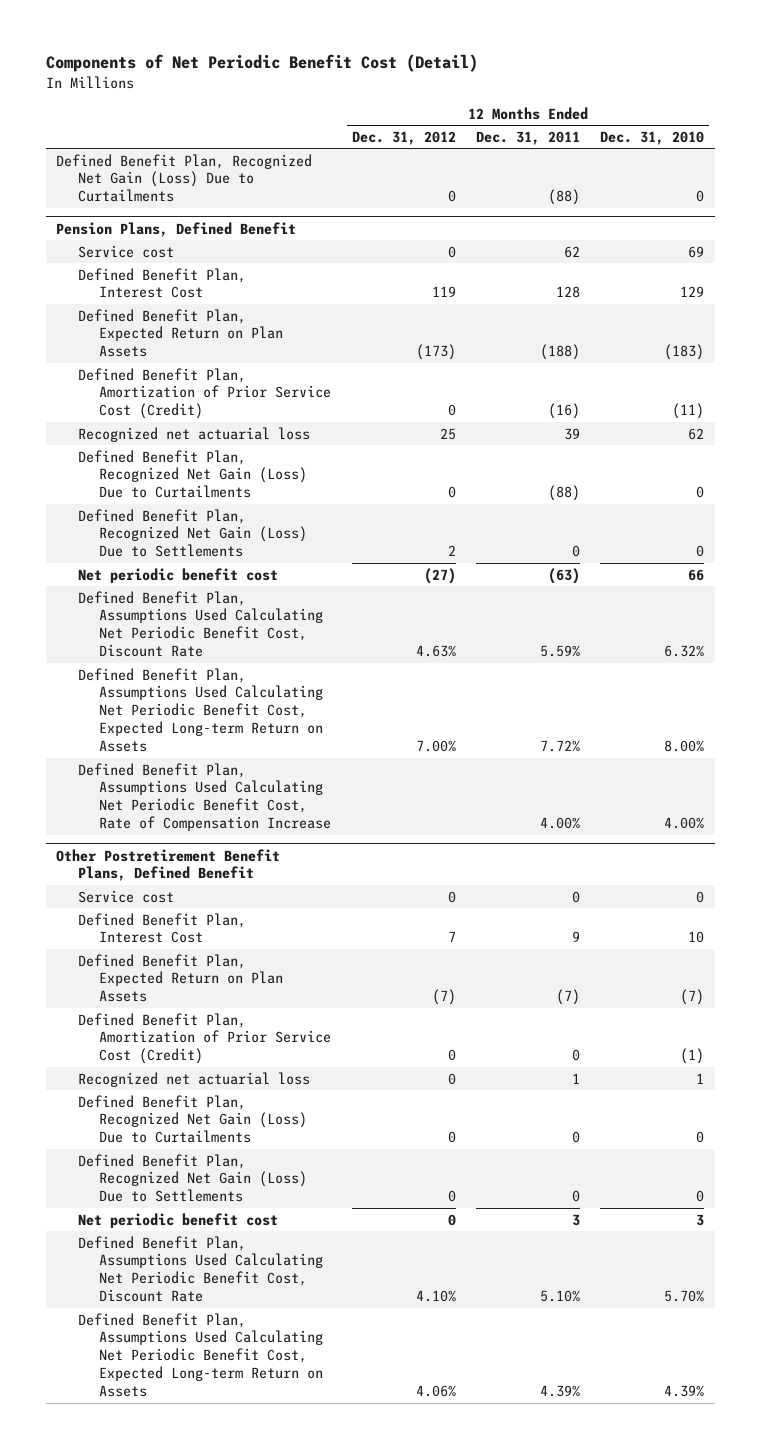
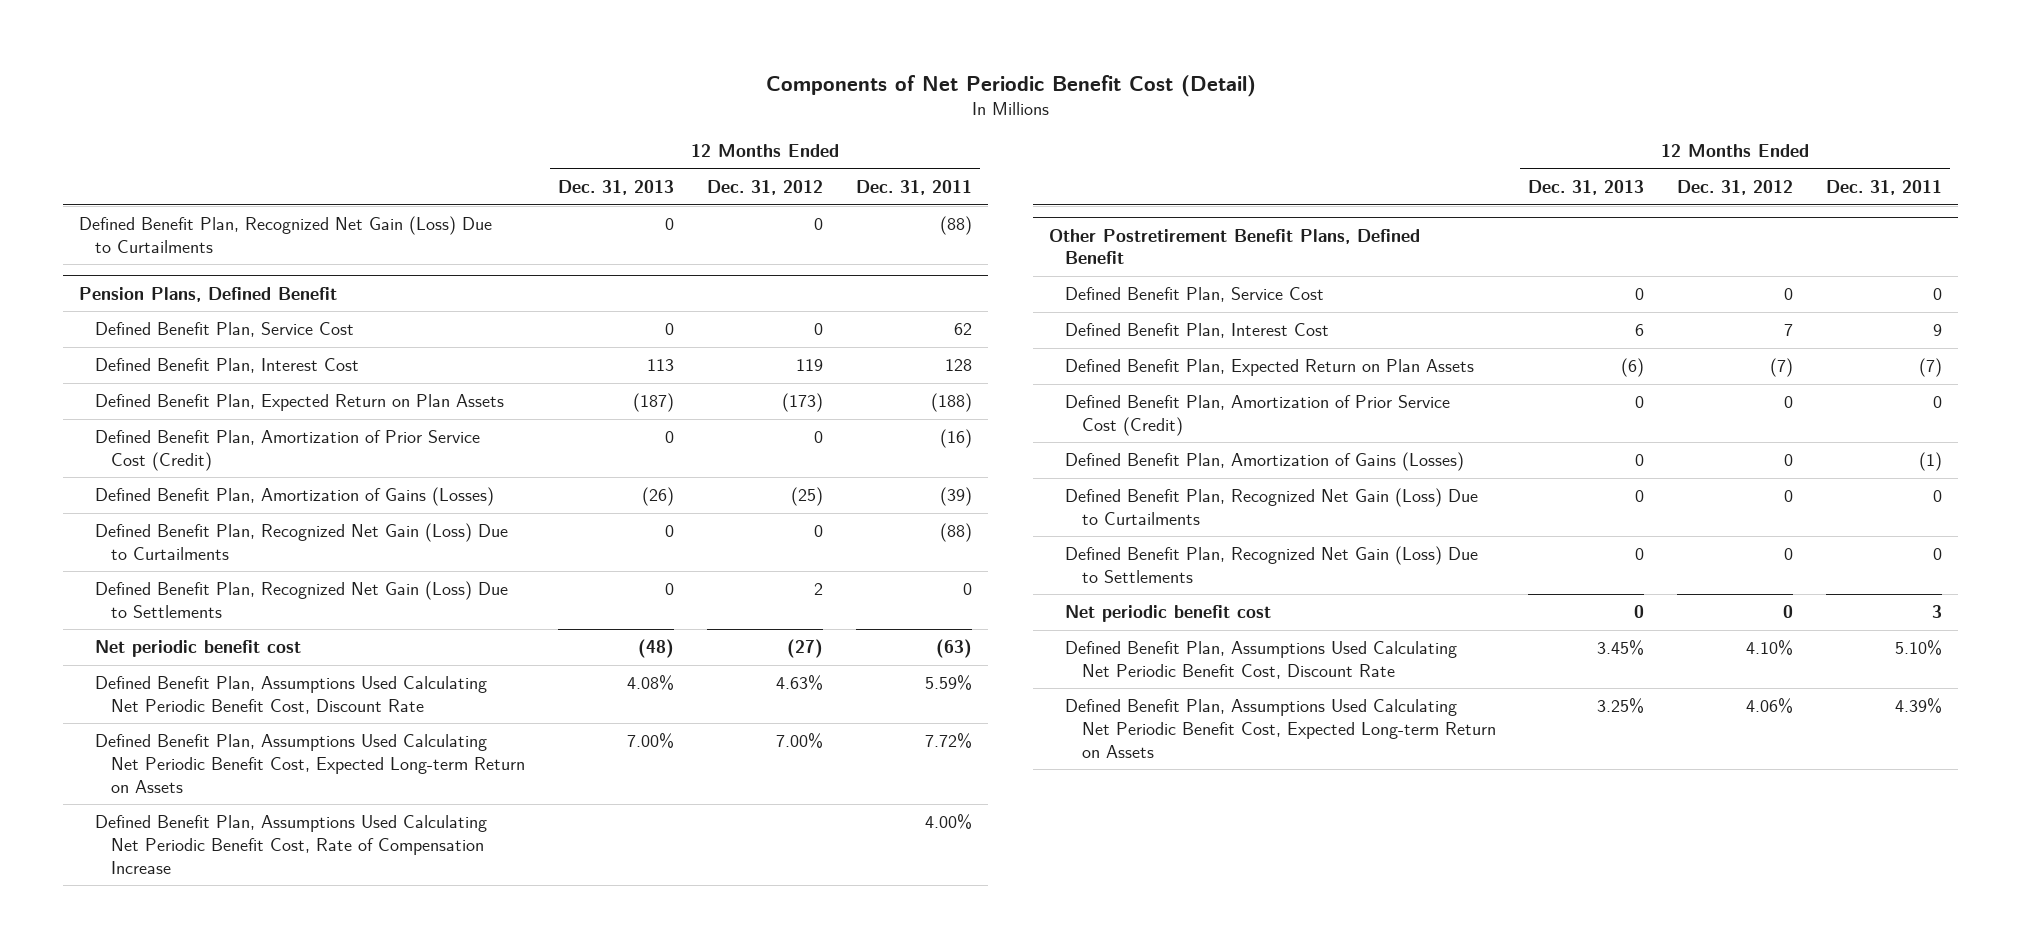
- | 12 Months Ended Dec. 31, 2012 | 12 Months Ended Dec. 31, 2011 | 12 Months Ended Dec. 31, 2010
+ | 12 Months Ended Dec. 31, 2013 | 12 Months Ended Dec. 31, 2012 | 12 Months Ended Dec. 31, 2011
@ Pension Plans, Defined Benefit
- Service cost | 0 | 62 | 69
+ Defined Benefit Plan, Service Cost | 0 | 0 | 62
- Recognized net actuarial loss | 25 | 39 | 62
+ Defined Benefit Plan, Amortization of Gains (Losses) | (26) | (25) | (39)
@ Other Postretirement Benefit Plans, Defined Benefit
- Service cost | 0 | 0 | 0
+ Defined Benefit Plan, Service Cost | 0 | 0 | 0
- Recognized net actuarial loss | 0 | 1 | 1
+ Defined Benefit Plan, Amortization of Gains (Losses) | 0 | 0 | (1)

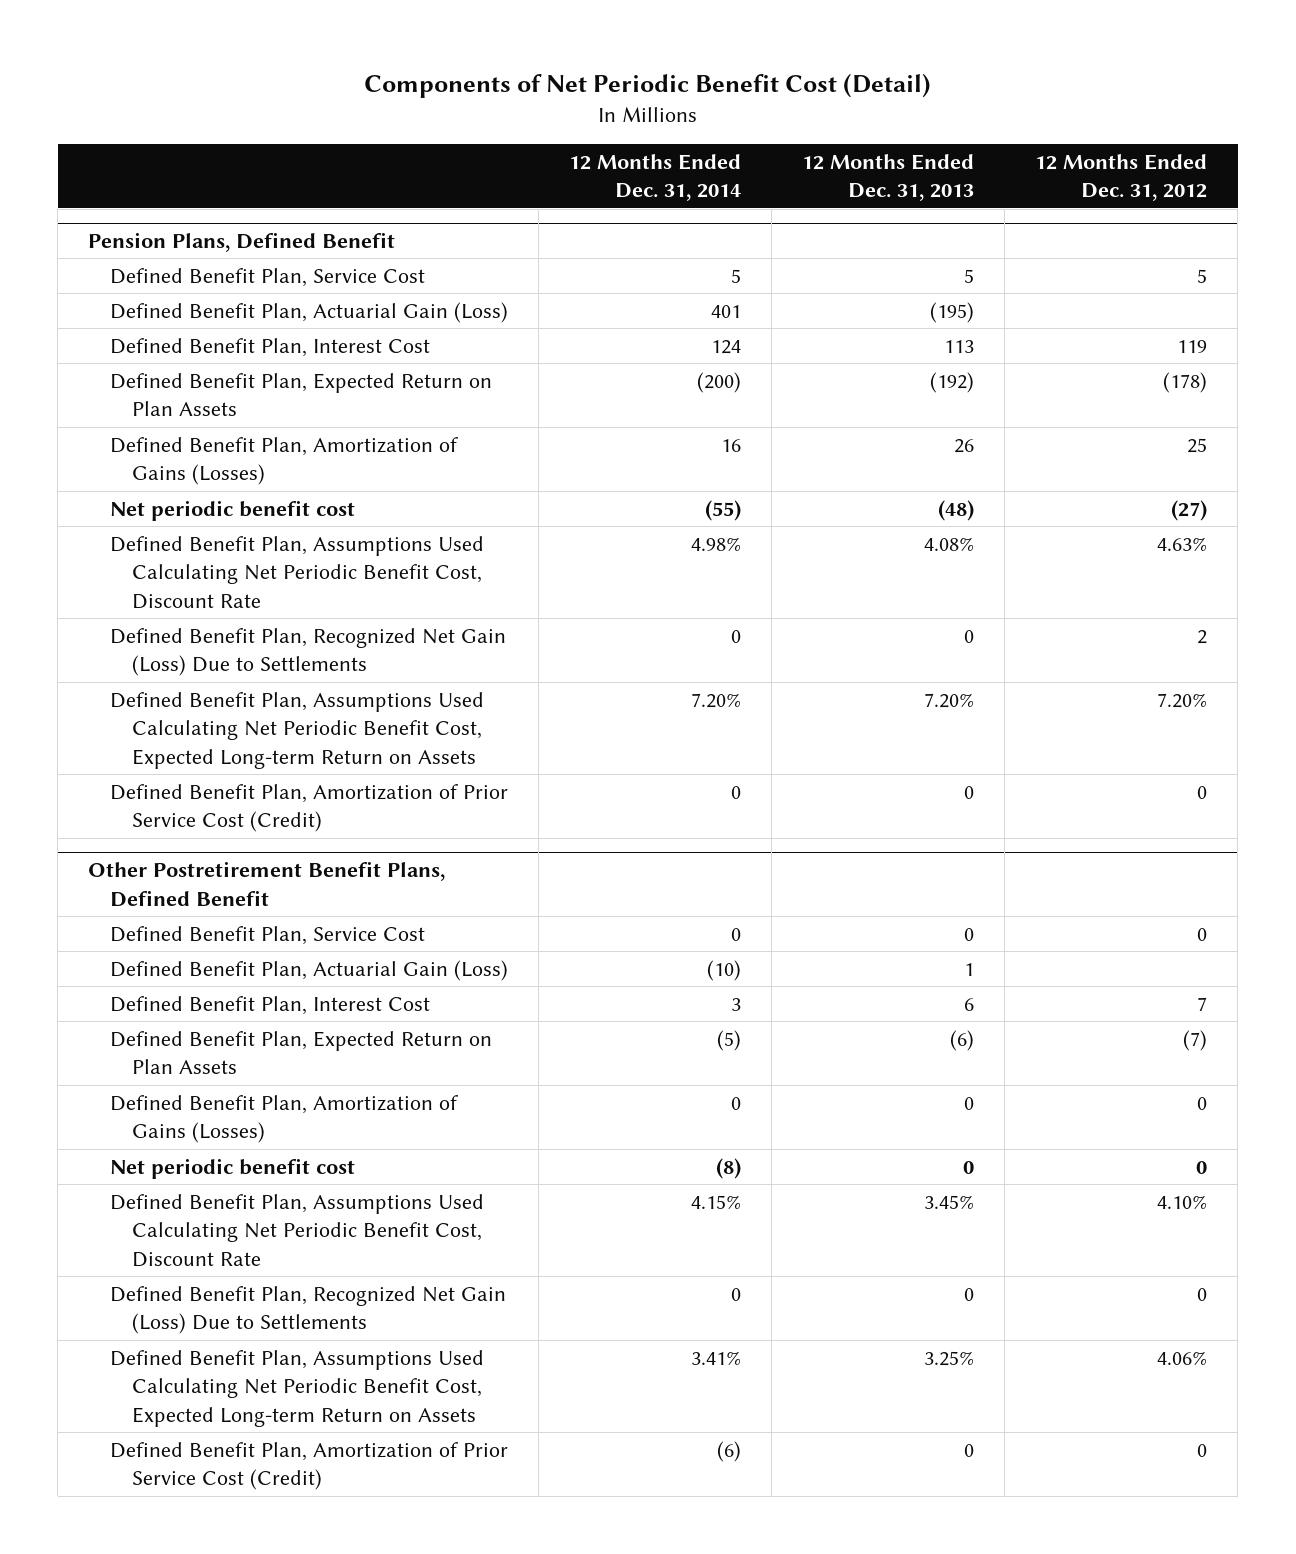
- | 12 Months Ended Dec. 31, 2013 | 12 Months Ended Dec. 31, 2012 | 12 Months Ended Dec. 31, 2011
+ | 12 Months Ended Dec. 31, 2014 | 12 Months Ended Dec. 31, 2013 | 12 Months Ended Dec. 31, 2012
- Defined Benefit Plan, Recognized Net Gain (Loss) Due to Curtailments | 0 | 0 | (88)
@ Pension Plans, Defined Benefit
- Defined Benefit Plan, Service Cost | 0 | 0 | 62
+ Defined Benefit Plan, Service Cost | 5 | 5 | 5
+ Defined Benefit Plan, Actuarial Gain (Loss) | 401 | (195) |
- Defined Benefit Plan, Expected Return on Plan Assets | (187) | (173) | (188)
- Defined Benefit Plan, Amortization of Gains (Losses) | (26) | (25) | (39)
- Defined Benefit Plan, Recognized Net Gain (Loss) Due to Curtailments | 0 | 0 | (88)
+ Defined Benefit Plan, Expected Return on Plan Assets | (200) | (192) | (178)
+ Defined Benefit Plan, Amortization of Gains (Losses) | 16 | 26 | 25
- Defined Benefit Plan, Assumptions Used Calculating Net Periodic Benefit Cost, Expected Long-term Return on Assets | 7.00% | 7.00% | 7.72%
- Defined Benefit Plan, Assumptions Used Calculating Net Periodic Benefit Cost, Rate of Compensation Increase | | | 4.00%
moved down: Defined Benefit Plan, Recognized Net Gain (Loss) Due to Settlements | 0 | 0 | 2
+ Defined Benefit Plan, Assumptions Used Calculating Net Periodic Benefit Cost, Expected Long-term Return on Assets | 7.20% | 7.20% | 7.20%
moved down: Defined Benefit Plan, Amortization of Prior Service Cost (Credit) | 0 | 0 | 0
@ Other Postretirement Benefit Plans, Defined Benefit
+ Defined Benefit Plan, Actuarial Gain (Loss) | (10) | 1 |
- Defined Benefit Plan, Recognized Net Gain (Loss) Due to Curtailments | 0 | 0 | 0
moved down: Defined Benefit Plan, Recognized Net Gain (Loss) Due to Settlements | 0 | 0 | 0
moved down: Defined Benefit Plan, Amortization of Prior Service Cost (Credit) | (6) | 0 | 0

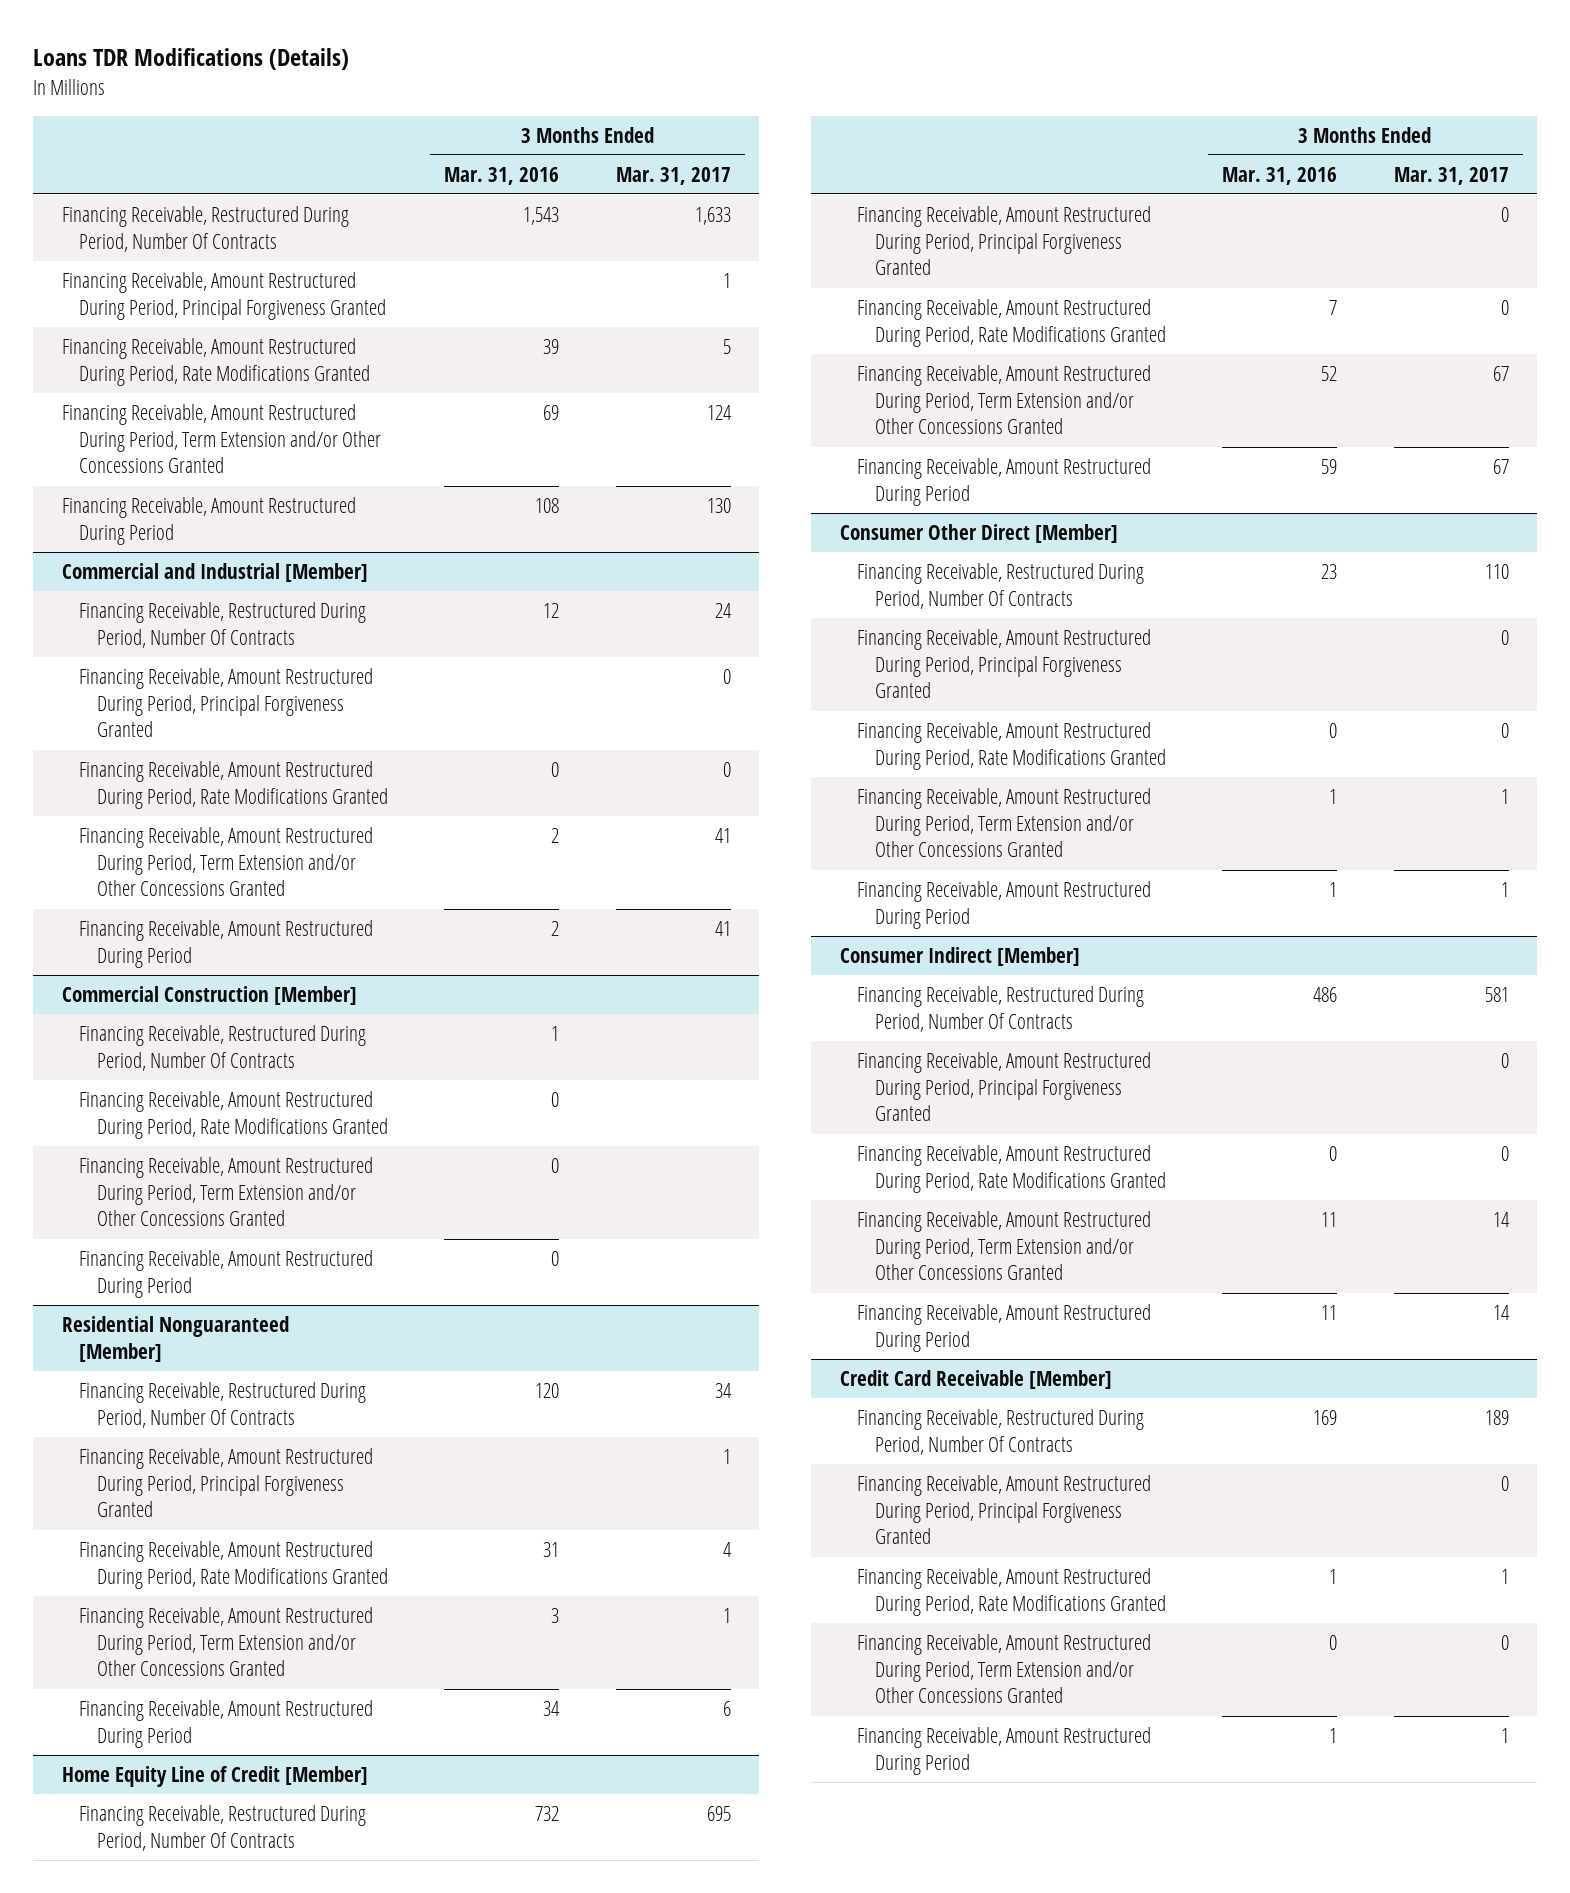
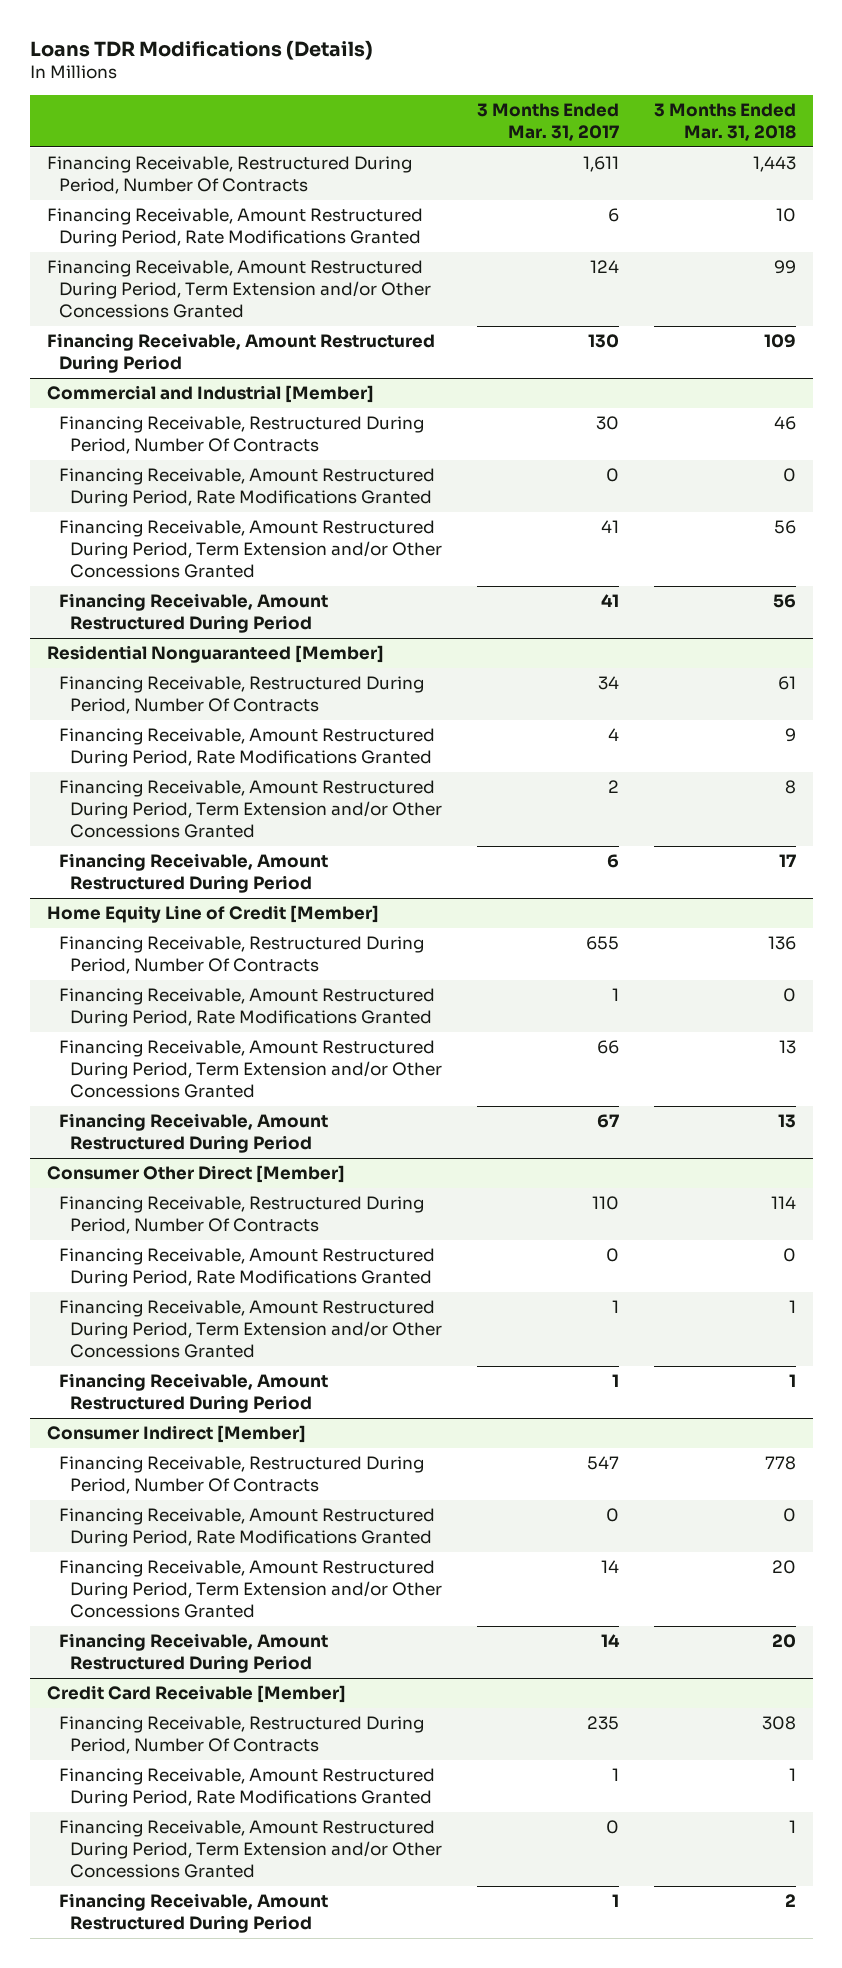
- | 3 Months Ended Mar. 31, 2016 | 3 Months Ended Mar. 31, 2017
+ | 3 Months Ended Mar. 31, 2017 | 3 Months Ended Mar. 31, 2018
- Financing Receivable, Restructured During Period, Number Of Contracts | 1,543 | 1,633
- Financing Receivable, Amount Restructured During Period, Principal Forgiveness Granted | | 1
- Financing Receivable, Amount Restructured During Period, Rate Modifications Granted | 39 | 5
+ Financing Receivable, Restructured During Period, Number Of Contracts | 1,611 | 1,443
+ Financing Receivable, Amount Restructured During Period, Rate Modifications Granted | 6 | 10
@ Commercial and Industrial [Member]
- Financing Receivable, Restructured During Period, Number Of Contracts | 12 | 24
- Financing Receivable, Amount Restructured During Period, Principal Forgiveness Granted | | 0
+ Financing Receivable, Restructured During Period, Number Of Contracts | 30 | 46
- Commercial Construction [Member]
- Financing Receivable, Restructured During Period, Number Of Contracts | 1 |
- Financing Receivable, Amount Restructured During Period, Rate Modifications Granted | 0 |
- Financing Receivable, Amount Restructured During Period, Term Extension and/or Other Concessions Granted | 0 |
- Financing Receivable, Amount Restructured During Period | 0 |
@ Residential Nonguaranteed [Member]
- Financing Receivable, Amount Restructured During Period, Principal Forgiveness Granted | | 1
- Financing Receivable, Amount Restructured During Period, Term Extension and/or Other Concessions Granted | 3 | 1
+ Financing Receivable, Amount Restructured During Period, Term Extension and/or Other Concessions Granted | 2 | 8
@ Home Equity Line of Credit [Member]
- Financing Receivable, Restructured During Period, Number Of Contracts | 732 | 695
- Financing Receivable, Amount Restructured During Period, Principal Forgiveness Granted | | 0
- Financing Receivable, Amount Restructured During Period, Rate Modifications Granted | 7 | 0
- Financing Receivable, Amount Restructured During Period, Term Extension and/or Other Concessions Granted | 52 | 67
+ Financing Receivable, Restructured During Period, Number Of Contracts | 655 | 136
+ Financing Receivable, Amount Restructured During Period, Rate Modifications Granted | 1 | 0
+ Financing Receivable, Amount Restructured During Period, Term Extension and/or Other Concessions Granted | 66 | 13
@ Consumer Other Direct [Member]
- Financing Receivable, Amount Restructured During Period, Principal Forgiveness Granted | | 0
@ Consumer Indirect [Member]
- Financing Receivable, Restructured During Period, Number Of Contracts | 486 | 581
- Financing Receivable, Amount Restructured During Period, Principal Forgiveness Granted | | 0
+ Financing Receivable, Restructured During Period, Number Of Contracts | 547 | 778
@ Credit Card Receivable [Member]
- Financing Receivable, Restructured During Period, Number Of Contracts | 169 | 189
- Financing Receivable, Amount Restructured During Period, Principal Forgiveness Granted | | 0
+ Financing Receivable, Restructured During Period, Number Of Contracts | 235 | 308

